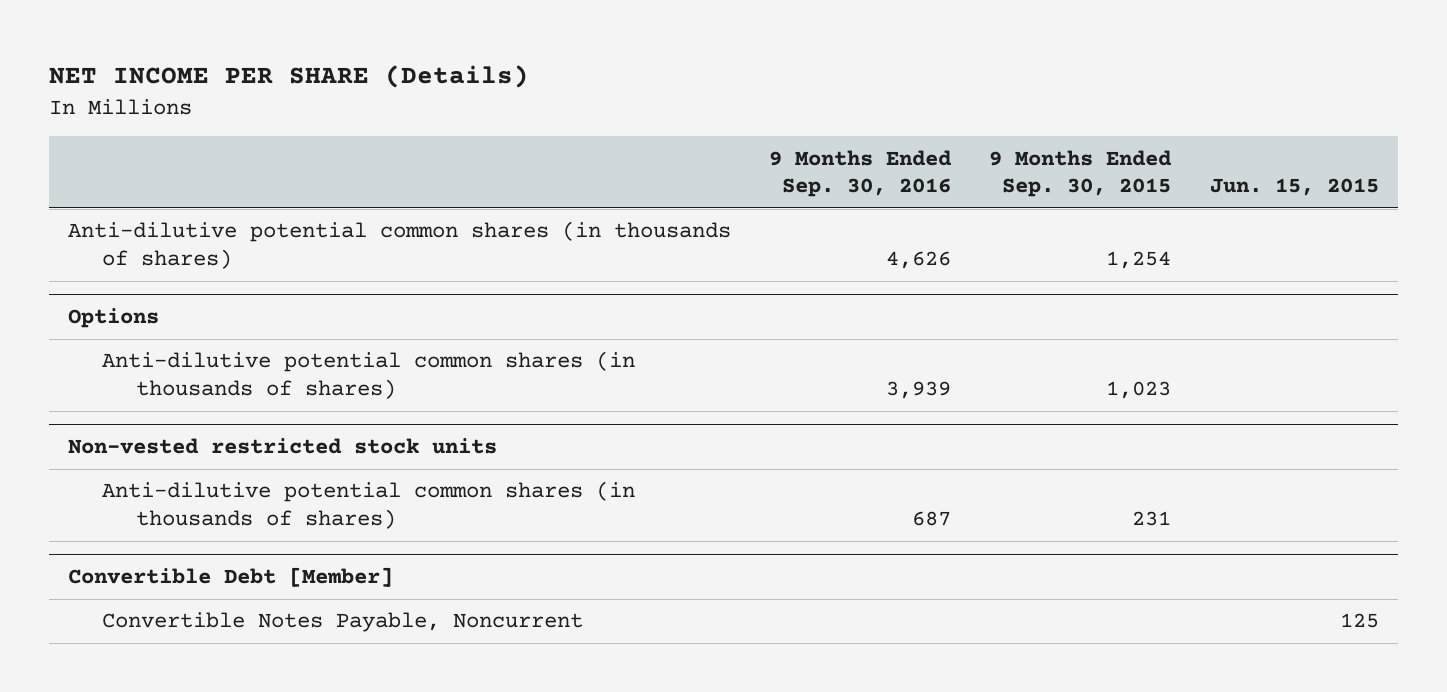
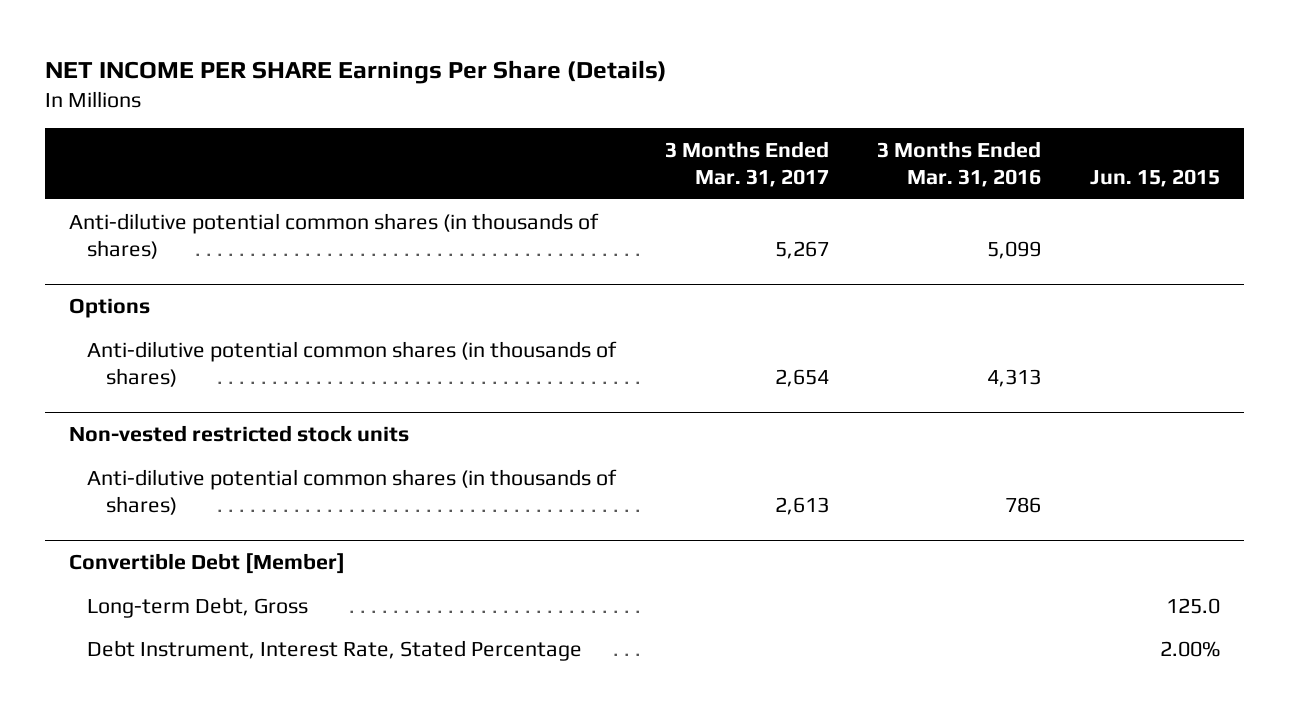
- NET INCOME PER SHARE (Details)
+ NET INCOME PER SHARE Earnings Per Share (Details)
- | 9 Months Ended Sep. 30, 2016 | 9 Months Ended Sep. 30, 2015 | Jun. 15, 2015
+ | 3 Months Ended Mar. 31, 2017 | 3 Months Ended Mar. 31, 2016 | Jun. 15, 2015
@ Convertible Debt [Member]
- Convertible Notes Payable, Noncurrent | | | 125
+ Long-term Debt, Gross | | | 125.0
+ Debt Instrument, Interest Rate, Stated Percentage | | | 2.00%

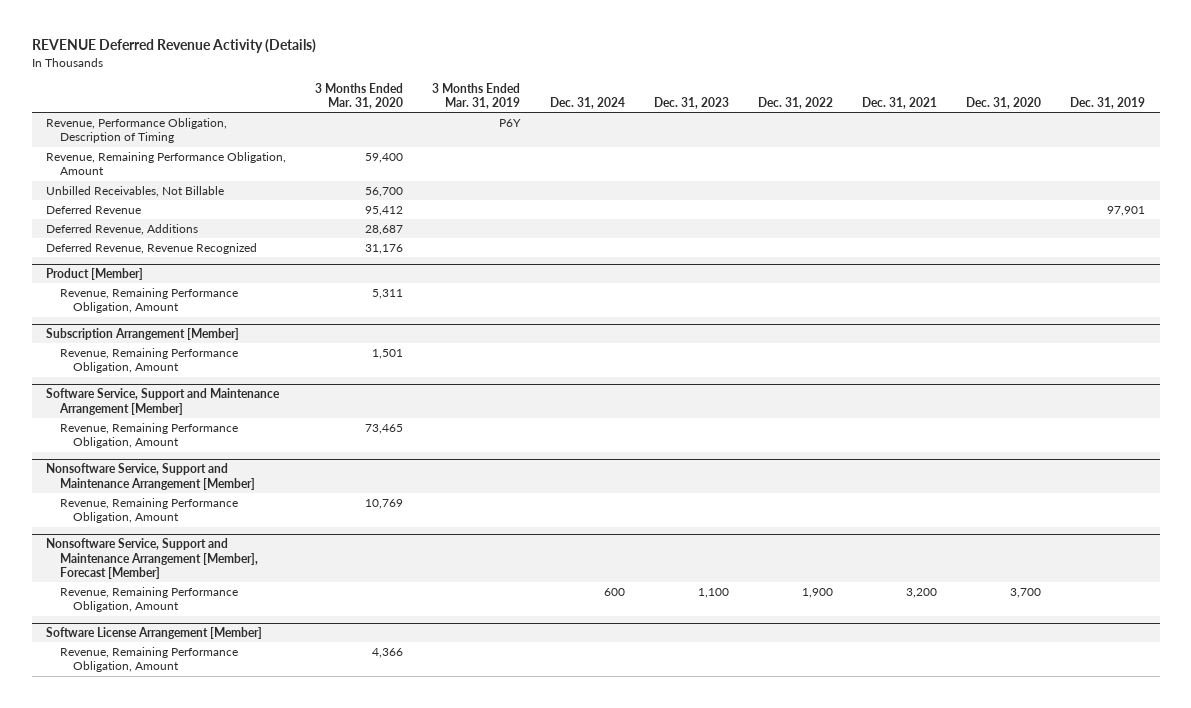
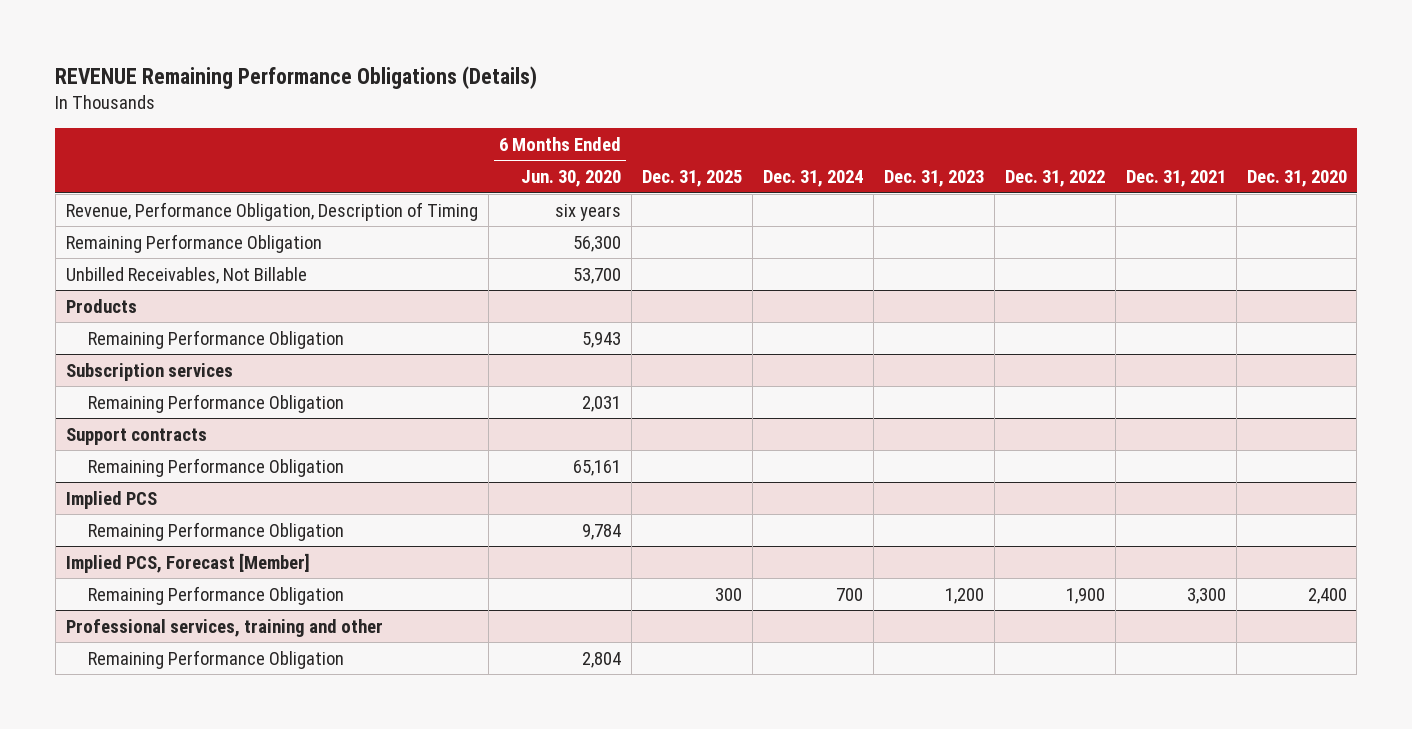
- REVENUE Deferred Revenue Activity (Details)
+ REVENUE Remaining Performance Obligations (Details)
- | 3 Months Ended Mar. 31, 2020 | 3 Months Ended Mar. 31, 2019 | Dec. 31, 2024 | Dec. 31, 2023 | Dec. 31, 2022 | Dec. 31, 2021 | Dec. 31, 2020 | Dec. 31, 2019
+ | 6 Months Ended Jun. 30, 2020 | Dec. 31, 2025 | Dec. 31, 2024 | Dec. 31, 2023 | Dec. 31, 2022 | Dec. 31, 2021 | Dec. 31, 2020
- Revenue, Remaining Performance Obligation, Amount | 59,400 | | | | | | |
+ Remaining Performance Obligation | 56,300 | | | | | |
- Deferred Revenue | 95,412 | | | | | | | 97,901
- Deferred Revenue, Additions | 28,687 | | | | | | |
- Deferred Revenue, Revenue Recognized | 31,176 | | | | | | |
- Product [Member]
- Revenue, Remaining Performance Obligation, Amount | 5,311 | | | | | | |
- Subscription Arrangement [Member]
- Revenue, Remaining Performance Obligation, Amount | 1,501 | | | | | | |
- Software Service, Support and Maintenance Arrangement [Member]
- Revenue, Remaining Performance Obligation, Amount | 73,465 | | | | | | |
- Nonsoftware Service, Support and Maintenance Arrangement [Member]
- Revenue, Remaining Performance Obligation, Amount | 10,769 | | | | | | |
- Nonsoftware Service, Support and Maintenance Arrangement [Member], Forecast [Member]
- Revenue, Remaining Performance Obligation, Amount | | | 600 | 1,100 | 1,900 | 3,200 | 3,700 |
- Software License Arrangement [Member]
- Revenue, Remaining Performance Obligation, Amount | 4,366 | | | | | | |
+ Products
+ Remaining Performance Obligation | 5,943 | | | | | |
+ Subscription services
+ Remaining Performance Obligation | 2,031 | | | | | |
+ Support contracts
+ Remaining Performance Obligation | 65,161 | | | | | |
+ Implied PCS
+ Remaining Performance Obligation | 9,784 | | | | | |
+ Implied PCS, Forecast [Member]
+ Remaining Performance Obligation | | 300 | 700 | 1,200 | 1,900 | 3,300 | 2,400
+ Professional services, training and other
+ Remaining Performance Obligation | 2,804 | | | | | |

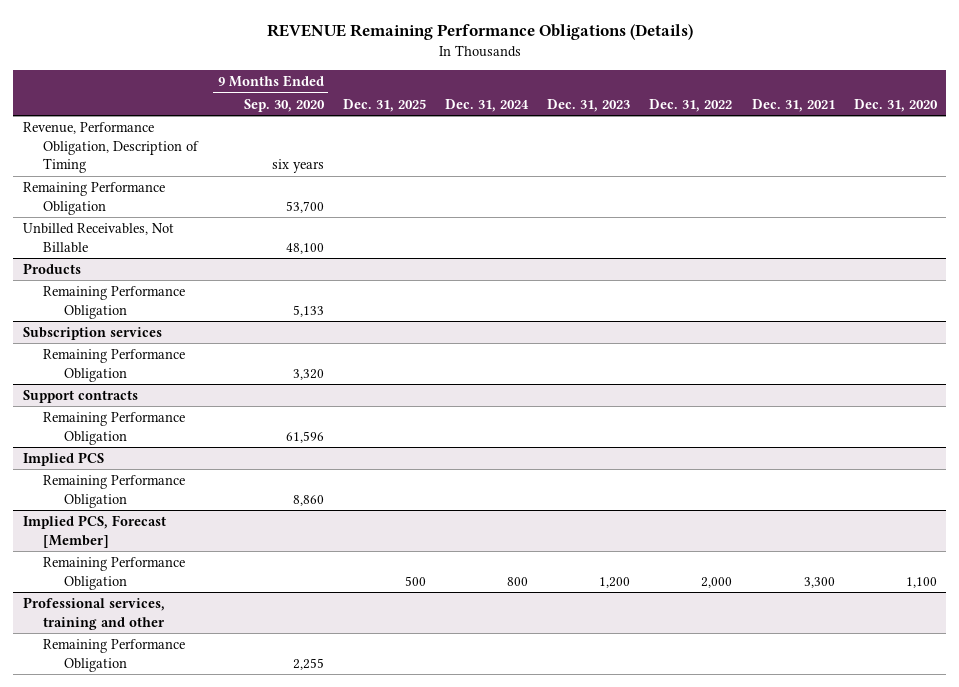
- | 6 Months Ended Jun. 30, 2020 | Dec. 31, 2025 | Dec. 31, 2024 | Dec. 31, 2023 | Dec. 31, 2022 | Dec. 31, 2021 | Dec. 31, 2020
+ | 9 Months Ended Sep. 30, 2020 | Dec. 31, 2025 | Dec. 31, 2024 | Dec. 31, 2023 | Dec. 31, 2022 | Dec. 31, 2021 | Dec. 31, 2020
@ Implied PCS, Forecast [Member]
- Remaining Performance Obligation | | 300 | 700 | 1,200 | 1,900 | 3,300 | 2,400
+ Remaining Performance Obligation | | 500 | 800 | 1,200 | 2,000 | 3,300 | 1,100

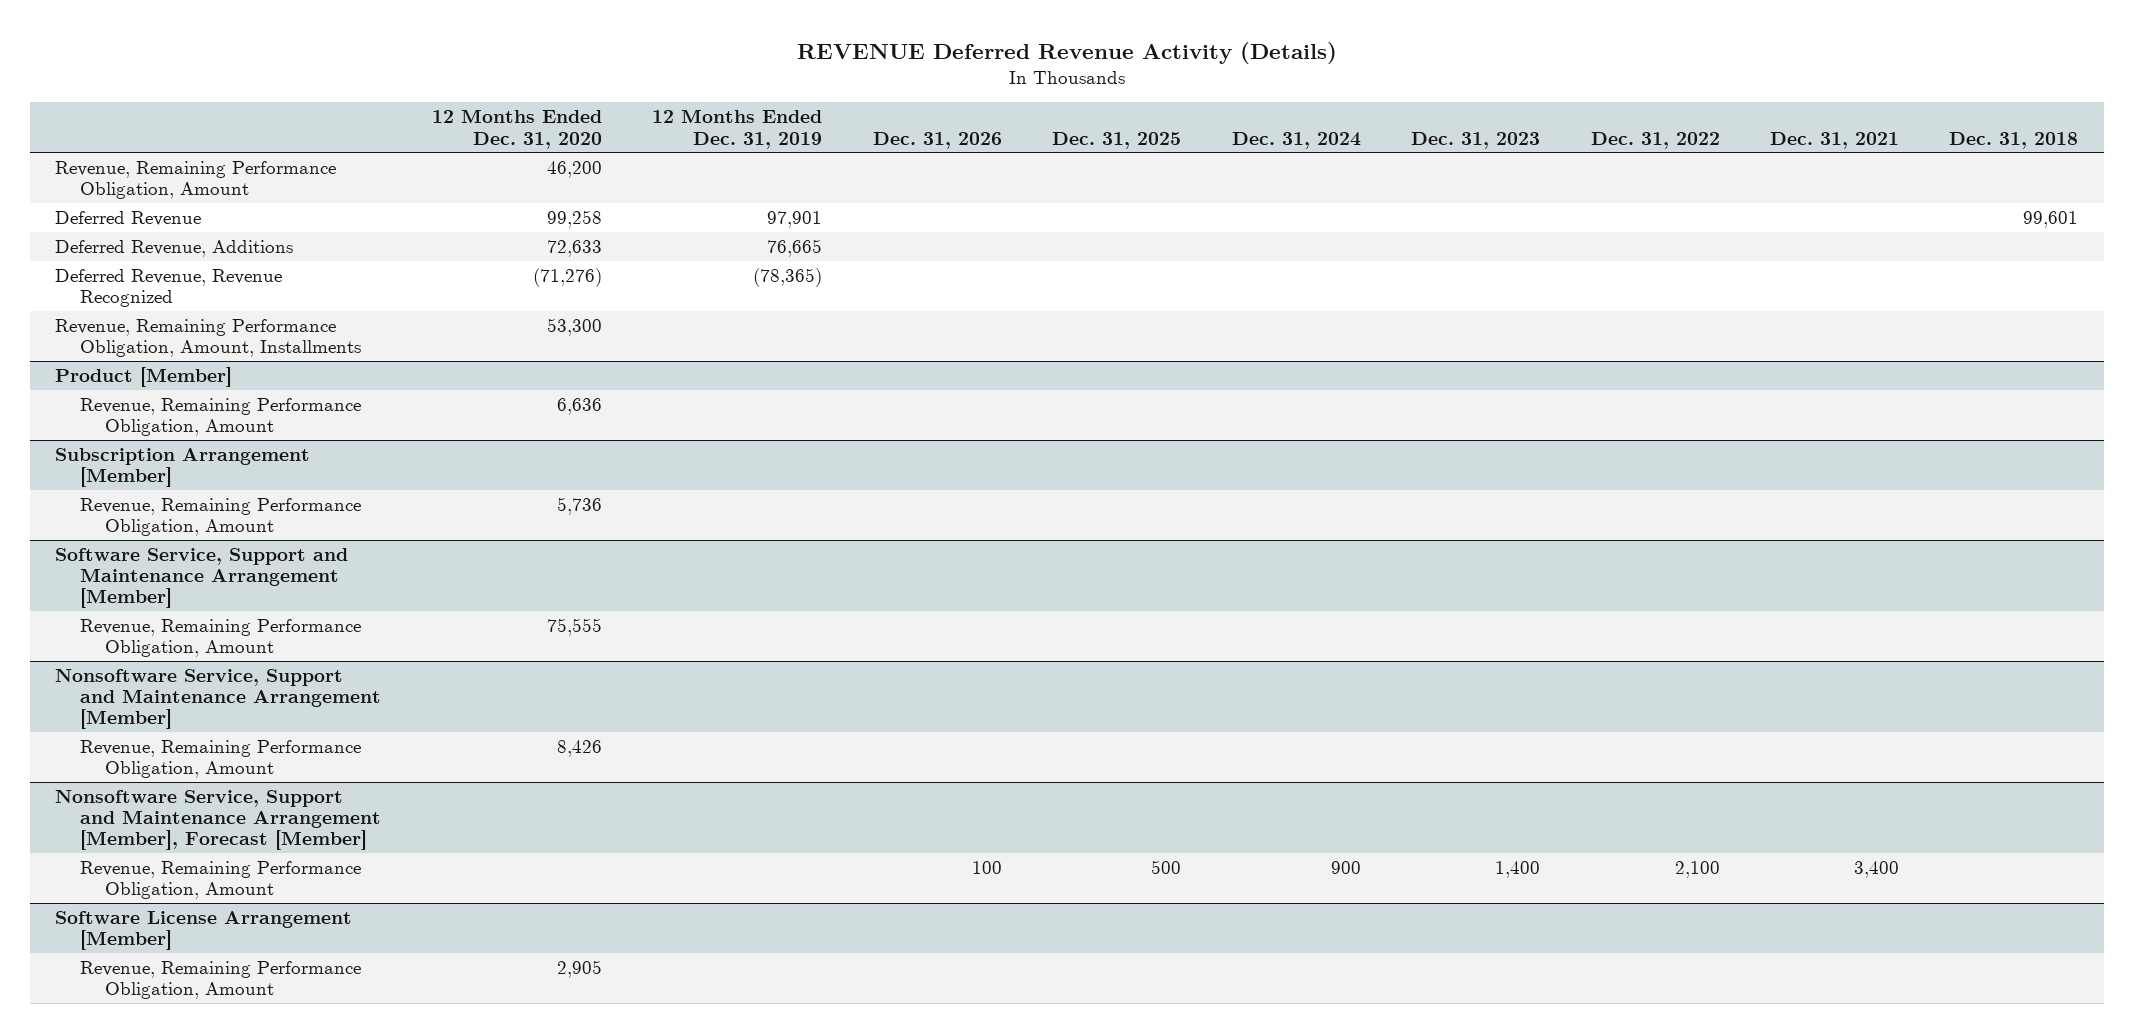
- REVENUE Remaining Performance Obligations (Details)
+ REVENUE Deferred Revenue Activity (Details)
- | 9 Months Ended Sep. 30, 2020 | Dec. 31, 2025 | Dec. 31, 2024 | Dec. 31, 2023 | Dec. 31, 2022 | Dec. 31, 2021 | Dec. 31, 2020
+ | 12 Months Ended Dec. 31, 2020 | 12 Months Ended Dec. 31, 2019 | Dec. 31, 2026 | Dec. 31, 2025 | Dec. 31, 2024 | Dec. 31, 2023 | Dec. 31, 2022 | Dec. 31, 2021 | Dec. 31, 2018
- Revenue, Performance Obligation, Description of Timing | six years | | | | | |
- Remaining Performance Obligation | 53,700 | | | | | |
- Unbilled Receivables, Not Billable | 48,100 | | | | | |
- Products
- Remaining Performance Obligation | 5,133 | | | | | |
- Subscription services
- Remaining Performance Obligation | 3,320 | | | | | |
- Support contracts
- Remaining Performance Obligation | 61,596 | | | | | |
- Implied PCS
- Remaining Performance Obligation | 8,860 | | | | | |
- Implied PCS, Forecast [Member]
- Remaining Performance Obligation | | 500 | 800 | 1,200 | 2,000 | 3,300 | 1,100
- Professional services, training and other
- Remaining Performance Obligation | 2,255 | | | | | |
+ Revenue, Remaining Performance Obligation, Amount | 46,200 | | | | | | | |
+ Deferred Revenue | 99,258 | 97,901 | | | | | | | 99,601
+ Deferred Revenue, Additions | 72,633 | 76,665 | | | | | | |
+ Deferred Revenue, Revenue Recognized | (71,276) | (78,365) | | | | | | |
+ Revenue, Remaining Performance Obligation, Amount, Installments | 53,300 | | | | | | | |
+ Product [Member]
+ Revenue, Remaining Performance Obligation, Amount | 6,636 | | | | | | | |
+ Subscription Arrangement [Member]
+ Revenue, Remaining Performance Obligation, Amount | 5,736 | | | | | | | |
+ Software Service, Support and Maintenance Arrangement [Member]
+ Revenue, Remaining Performance Obligation, Amount | 75,555 | | | | | | | |
+ Nonsoftware Service, Support and Maintenance Arrangement [Member]
+ Revenue, Remaining Performance Obligation, Amount | 8,426 | | | | | | | |
+ Nonsoftware Service, Support and Maintenance Arrangement [Member], Forecast [Member]
+ Revenue, Remaining Performance Obligation, Amount | | | 100 | 500 | 900 | 1,400 | 2,100 | 3,400 |
+ Software License Arrangement [Member]
+ Revenue, Remaining Performance Obligation, Amount | 2,905 | | | | | | | |

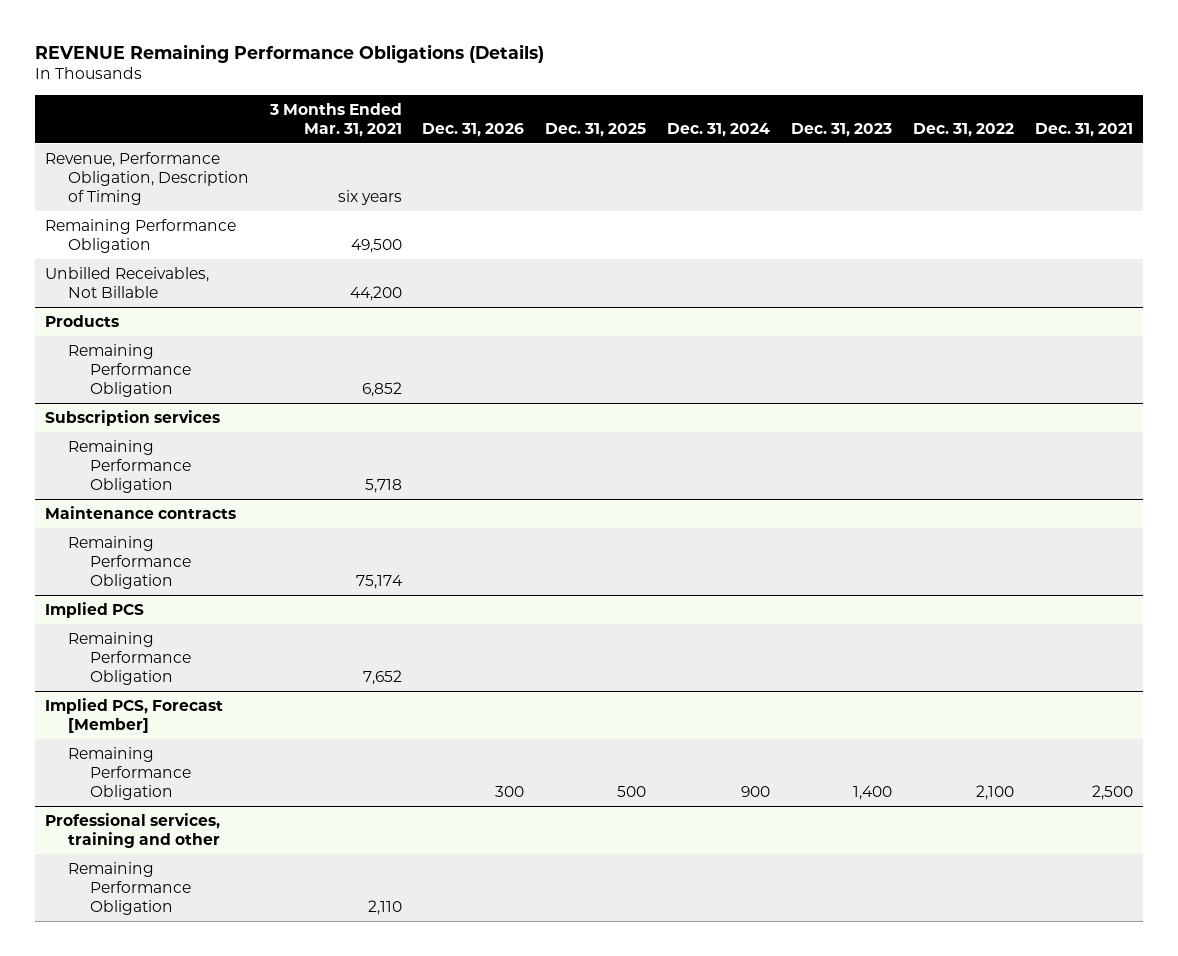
- REVENUE Deferred Revenue Activity (Details)
+ REVENUE Remaining Performance Obligations (Details)
- | 12 Months Ended Dec. 31, 2020 | 12 Months Ended Dec. 31, 2019 | Dec. 31, 2026 | Dec. 31, 2025 | Dec. 31, 2024 | Dec. 31, 2023 | Dec. 31, 2022 | Dec. 31, 2021 | Dec. 31, 2018
+ | 3 Months Ended Mar. 31, 2021 | Dec. 31, 2026 | Dec. 31, 2025 | Dec. 31, 2024 | Dec. 31, 2023 | Dec. 31, 2022 | Dec. 31, 2021
- Revenue, Remaining Performance Obligation, Amount | 46,200 | | | | | | | |
- Deferred Revenue | 99,258 | 97,901 | | | | | | | 99,601
- Deferred Revenue, Additions | 72,633 | 76,665 | | | | | | |
- Deferred Revenue, Revenue Recognized | (71,276) | (78,365) | | | | | | |
- Revenue, Remaining Performance Obligation, Amount, Installments | 53,300 | | | | | | | |
- Product [Member]
- Revenue, Remaining Performance Obligation, Amount | 6,636 | | | | | | | |
- Subscription Arrangement [Member]
- Revenue, Remaining Performance Obligation, Amount | 5,736 | | | | | | | |
- Software Service, Support and Maintenance Arrangement [Member]
- Revenue, Remaining Performance Obligation, Amount | 75,555 | | | | | | | |
- Nonsoftware Service, Support and Maintenance Arrangement [Member]
- Revenue, Remaining Performance Obligation, Amount | 8,426 | | | | | | | |
- Nonsoftware Service, Support and Maintenance Arrangement [Member], Forecast [Member]
- Revenue, Remaining Performance Obligation, Amount | | | 100 | 500 | 900 | 1,400 | 2,100 | 3,400 |
- Software License Arrangement [Member]
- Revenue, Remaining Performance Obligation, Amount | 2,905 | | | | | | | |
+ Revenue, Performance Obligation, Description of Timing | six years | | | | | |
+ Remaining Performance Obligation | 49,500 | | | | | |
+ Unbilled Receivables, Not Billable | 44,200 | | | | | |
+ Products
+ Remaining Performance Obligation | 6,852 | | | | | |
+ Subscription services
+ Remaining Performance Obligation | 5,718 | | | | | |
+ Maintenance contracts
+ Remaining Performance Obligation | 75,174 | | | | | |
+ Implied PCS
+ Remaining Performance Obligation | 7,652 | | | | | |
+ Implied PCS, Forecast [Member]
+ Remaining Performance Obligation | | 300 | 500 | 900 | 1,400 | 2,100 | 2,500
+ Professional services, training and other
+ Remaining Performance Obligation | 2,110 | | | | | |

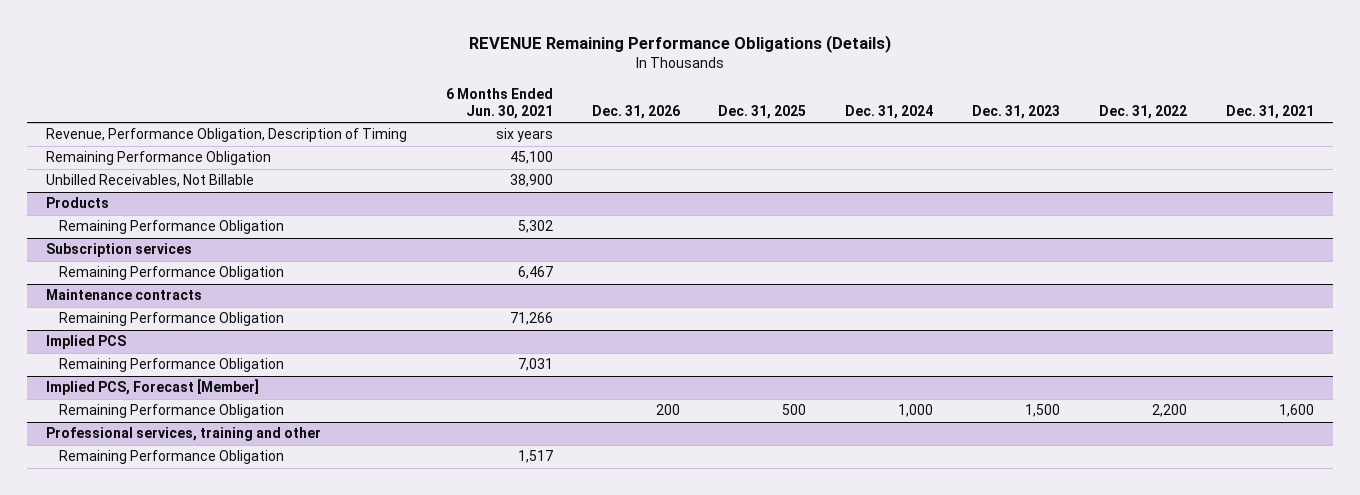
- | 3 Months Ended Mar. 31, 2021 | Dec. 31, 2026 | Dec. 31, 2025 | Dec. 31, 2024 | Dec. 31, 2023 | Dec. 31, 2022 | Dec. 31, 2021
+ | 6 Months Ended Jun. 30, 2021 | Dec. 31, 2026 | Dec. 31, 2025 | Dec. 31, 2024 | Dec. 31, 2023 | Dec. 31, 2022 | Dec. 31, 2021
@ Implied PCS, Forecast [Member]
- Remaining Performance Obligation | | 300 | 500 | 900 | 1,400 | 2,100 | 2,500
+ Remaining Performance Obligation | | 200 | 500 | 1,000 | 1,500 | 2,200 | 1,600

